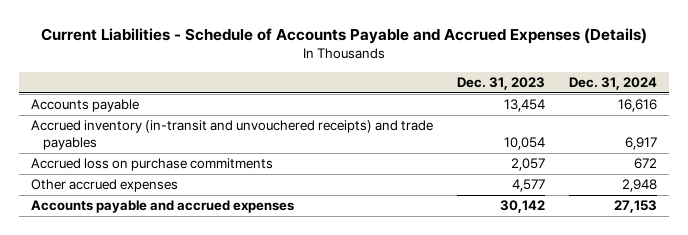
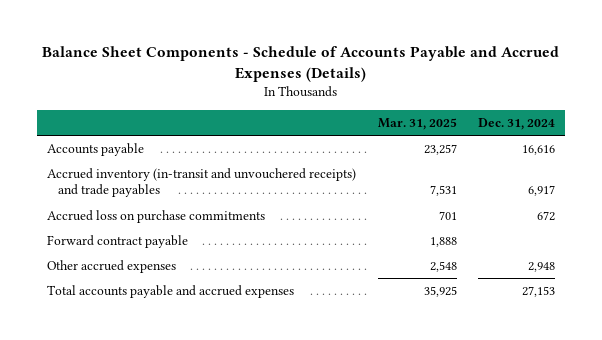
- Current Liabilities - Schedule of Accounts Payable and Accrued Expenses (Details)
+ Balance Sheet Components - Schedule of Accounts Payable and Accrued Expenses (Details)
- | Dec. 31, 2023 | Dec. 31, 2024
+ | Mar. 31, 2025 | Dec. 31, 2024
+ Forward contract payable | 1,888 |
- Accounts payable and accrued expenses | 30,142 | 27,153
+ Total accounts payable and accrued expenses | 35,925 | 27,153

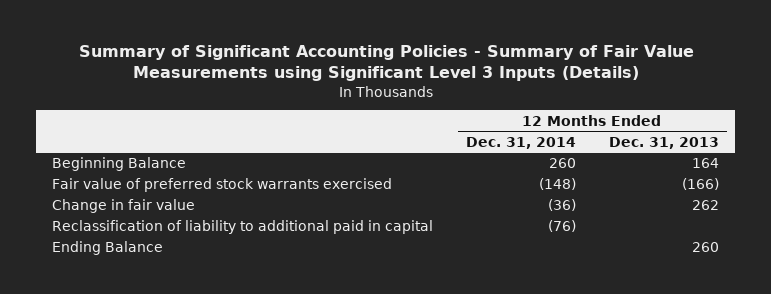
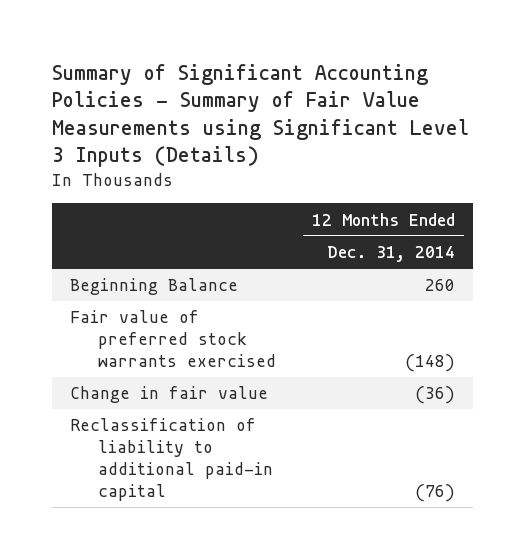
- | 12 Months Ended Dec. 31, 2014 | 12 Months Ended Dec. 31, 2013
+ | 12 Months Ended Dec. 31, 2014
- Reclassification of liability to additional paid in capital | (76) |
- Ending Balance | | 260
+ Reclassification of liability to additional paid-in capital | (76)

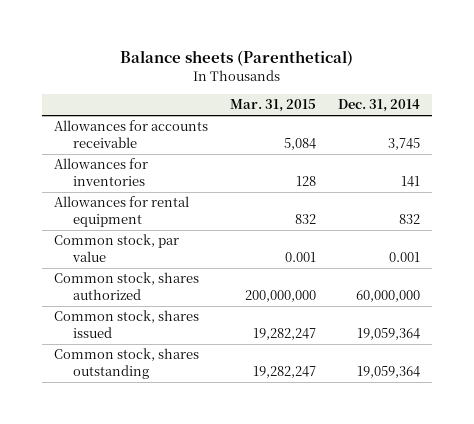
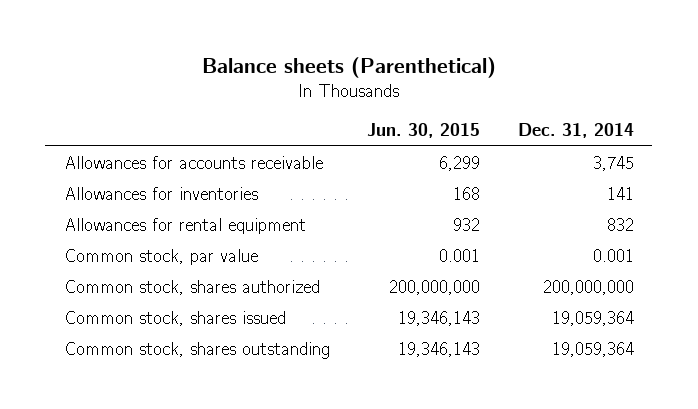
- | Mar. 31, 2015 | Dec. 31, 2014
+ | Jun. 30, 2015 | Dec. 31, 2014
- Common stock, shares authorized | 200,000,000 | 60,000,000
+ Common stock, shares authorized | 200,000,000 | 200,000,000

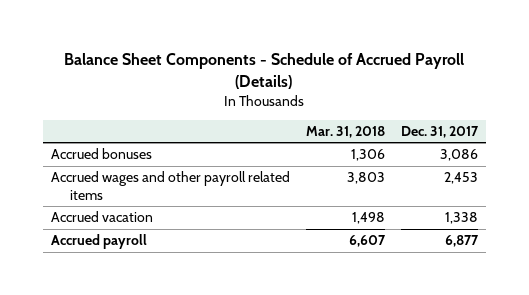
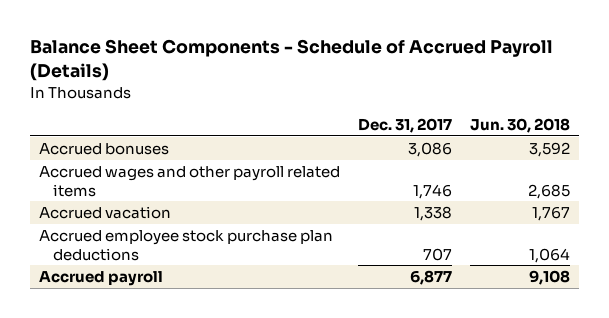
- | Mar. 31, 2018 | Dec. 31, 2017
+ | Dec. 31, 2017 | Jun. 30, 2018
- Accrued wages and other payroll related items | 3,803 | 2,453
+ Accrued wages and other payroll related items | 1,746 | 2,685
+ Accrued employee stock purchase plan deductions | 707 | 1,064

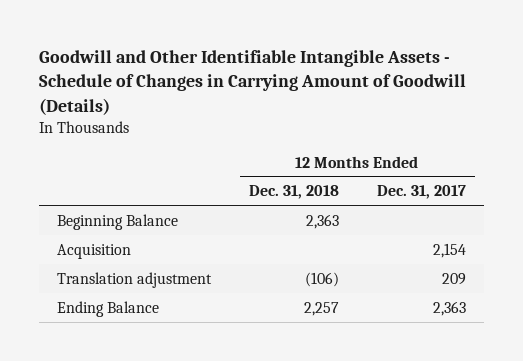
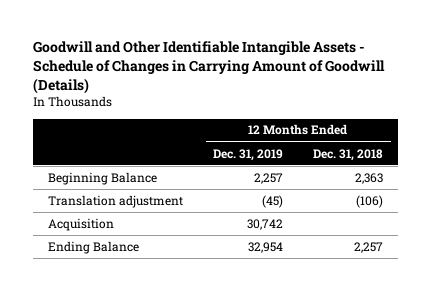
- | 12 Months Ended Dec. 31, 2018 | 12 Months Ended Dec. 31, 2017
+ | 12 Months Ended Dec. 31, 2019 | 12 Months Ended Dec. 31, 2018
moved down: Acquisition | 30,742 |

